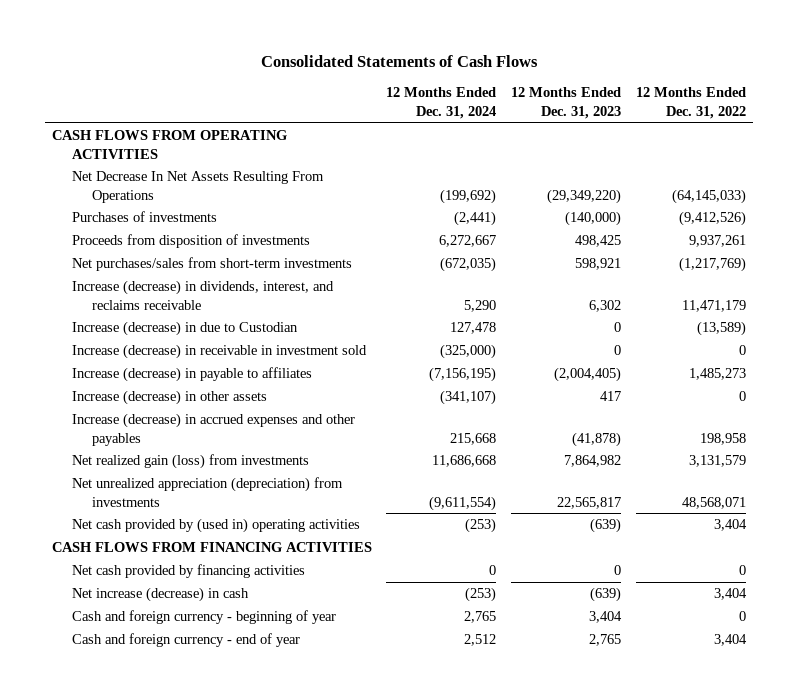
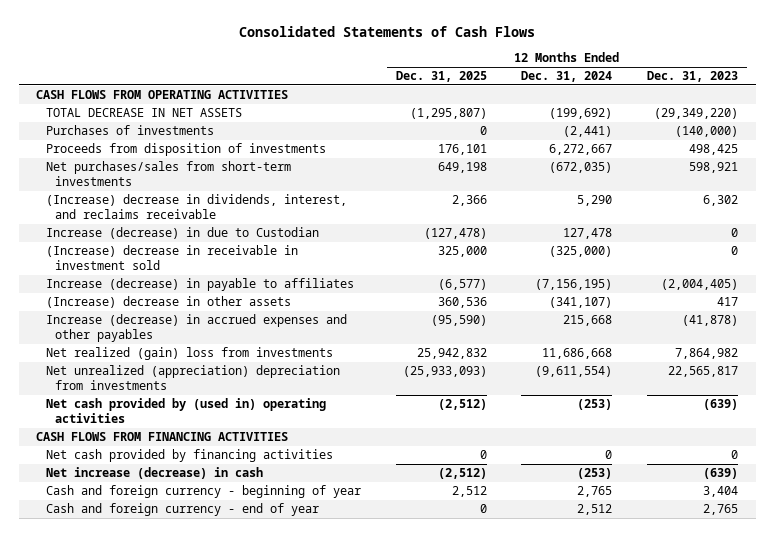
- | 12 Months Ended Dec. 31, 2024 | 12 Months Ended Dec. 31, 2023 | 12 Months Ended Dec. 31, 2022
+ | 12 Months Ended Dec. 31, 2025 | 12 Months Ended Dec. 31, 2024 | 12 Months Ended Dec. 31, 2023
- Net Decrease In Net Assets Resulting From Operations | (199,692) | (29,349,220) | (64,145,033)
+ TOTAL DECREASE IN NET ASSETS | (1,295,807) | (199,692) | (29,349,220)
- Increase (decrease) in dividends, interest, and reclaims receivable | 5,290 | 6,302 | 11,471,179
+ (Increase) decrease in dividends, interest, and reclaims receivable | 2,366 | 5,290 | 6,302
- Increase (decrease) in receivable in investment sold | (325,000) | 0 | 0
+ (Increase) decrease in receivable in investment sold | 325,000 | (325,000) | 0
- Increase (decrease) in other assets | (341,107) | 417 | 0
+ (Increase) decrease in other assets | 360,536 | (341,107) | 417
- Net realized gain (loss) from investments | 11,686,668 | 7,864,982 | 3,131,579
- Net unrealized appreciation (depreciation) from investments | (9,611,554) | 22,565,817 | 48,568,071
+ Net realized (gain) loss from investments | 25,942,832 | 11,686,668 | 7,864,982
+ Net unrealized (appreciation) depreciation from investments | (25,933,093) | (9,611,554) | 22,565,817

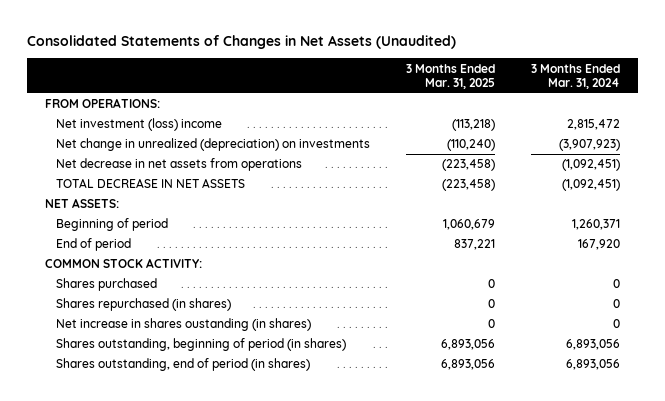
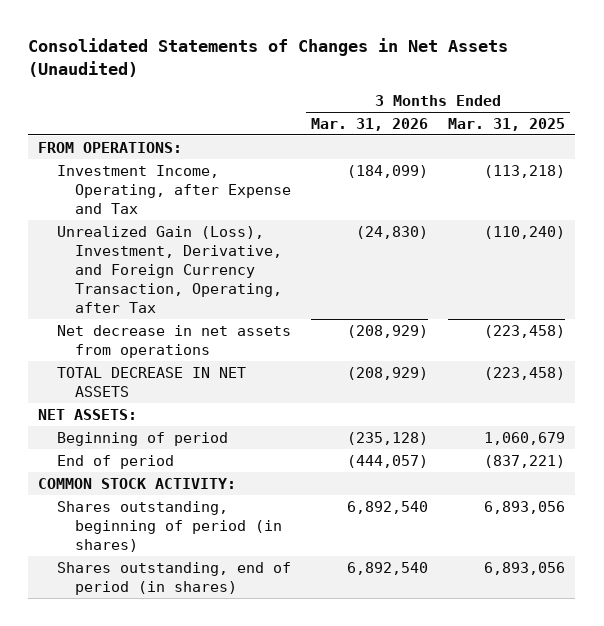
- | 3 Months Ended Mar. 31, 2025 | 3 Months Ended Mar. 31, 2024
+ | 3 Months Ended Mar. 31, 2026 | 3 Months Ended Mar. 31, 2025
- Net investment (loss) income | (113,218) | 2,815,472
- Net change in unrealized (depreciation) on investments | (110,240) | (3,907,923)
+ Investment Income, Operating, after Expense and Tax | (184,099) | (113,218)
+ Unrealized Gain (Loss), Investment, Derivative, and Foreign Currency Transaction, Operating, after Tax | (24,830) | (110,240)
- End of period | 837,221 | 167,920
+ End of period | (444,057) | (837,221)
- Shares purchased | 0 | 0
- Shares repurchased (in shares) | 0 | 0
- Net increase in shares oustanding (in shares) | 0 | 0

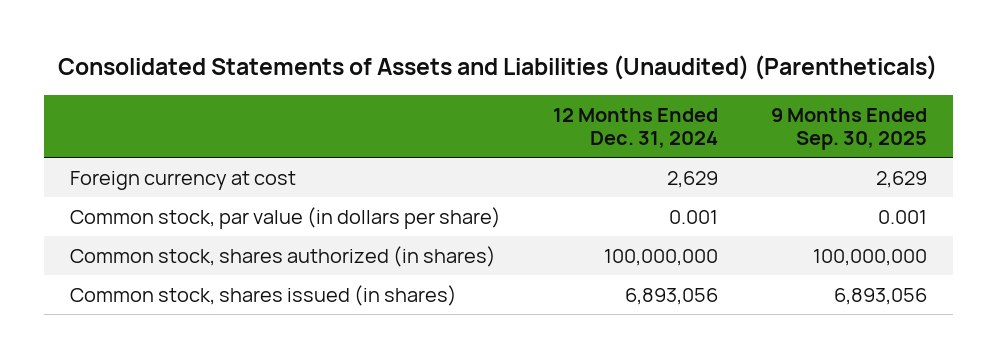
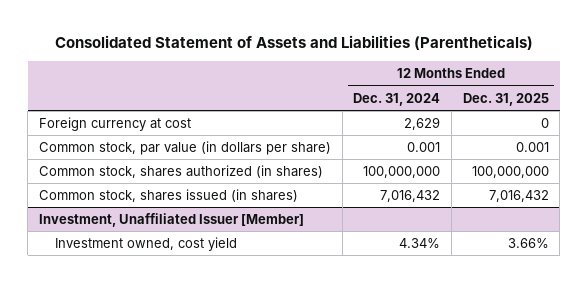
- Consolidated Statements of Assets and Liabilities (Unaudited) (Parentheticals)
+ Consolidated Statement of Assets and Liabilities (Parentheticals)
- | 12 Months Ended Dec. 31, 2024 | 9 Months Ended Sep. 30, 2025
+ | 12 Months Ended Dec. 31, 2024 | 12 Months Ended Dec. 31, 2025
- Common stock, shares issued (in shares) | 6,893,056 | 6,893,056
+ Common stock, shares issued (in shares) | 7,016,432 | 7,016,432
+ Investment, Unaffiliated Issuer [Member]
+ Investment owned, cost yield | 4.34% | 3.66%

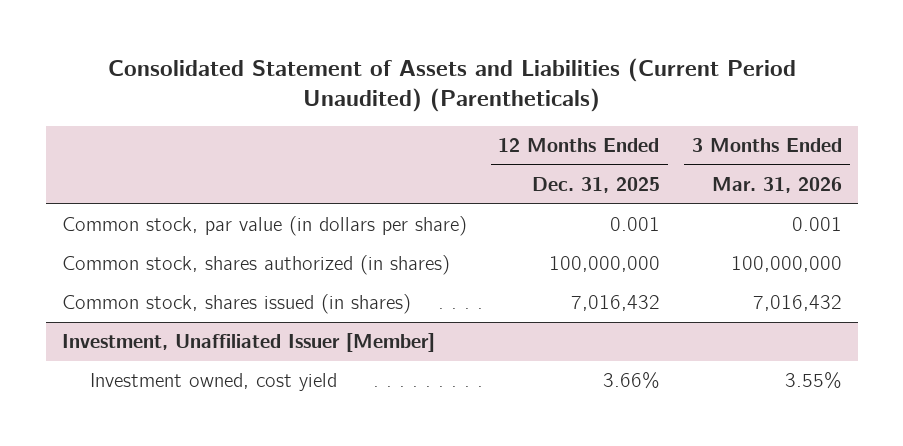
- Consolidated Statement of Assets and Liabilities (Parentheticals)
+ Consolidated Statement of Assets and Liabilities (Current Period Unaudited) (Parentheticals)
- | 12 Months Ended Dec. 31, 2024 | 12 Months Ended Dec. 31, 2025
+ | 12 Months Ended Dec. 31, 2025 | 3 Months Ended Mar. 31, 2026
- Foreign currency at cost | 2,629 | 0

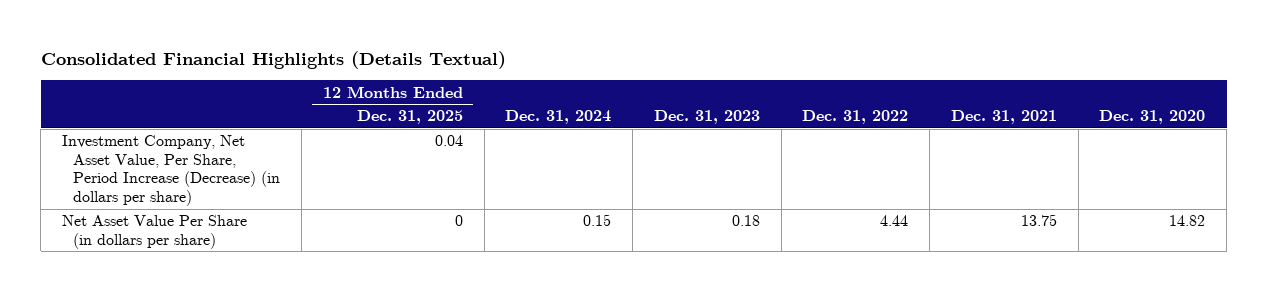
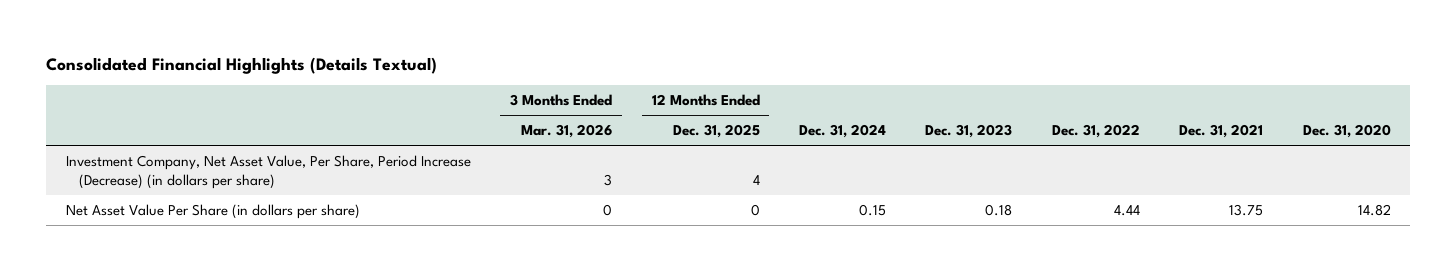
- | 12 Months Ended Dec. 31, 2025 | Dec. 31, 2024 | Dec. 31, 2023 | Dec. 31, 2022 | Dec. 31, 2021 | Dec. 31, 2020
+ | 3 Months Ended Mar. 31, 2026 | 12 Months Ended Dec. 31, 2025 | Dec. 31, 2024 | Dec. 31, 2023 | Dec. 31, 2022 | Dec. 31, 2021 | Dec. 31, 2020
- Investment Company, Net Asset Value, Per Share, Period Increase (Decrease) (in dollars per share) | 0.04 | | | | |
+ Investment Company, Net Asset Value, Per Share, Period Increase (Decrease) (in dollars per share) | 3 | 4 | | | | |

